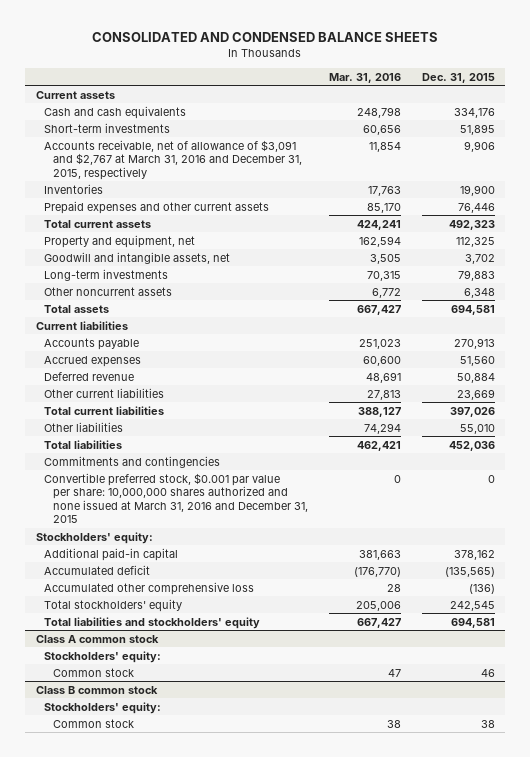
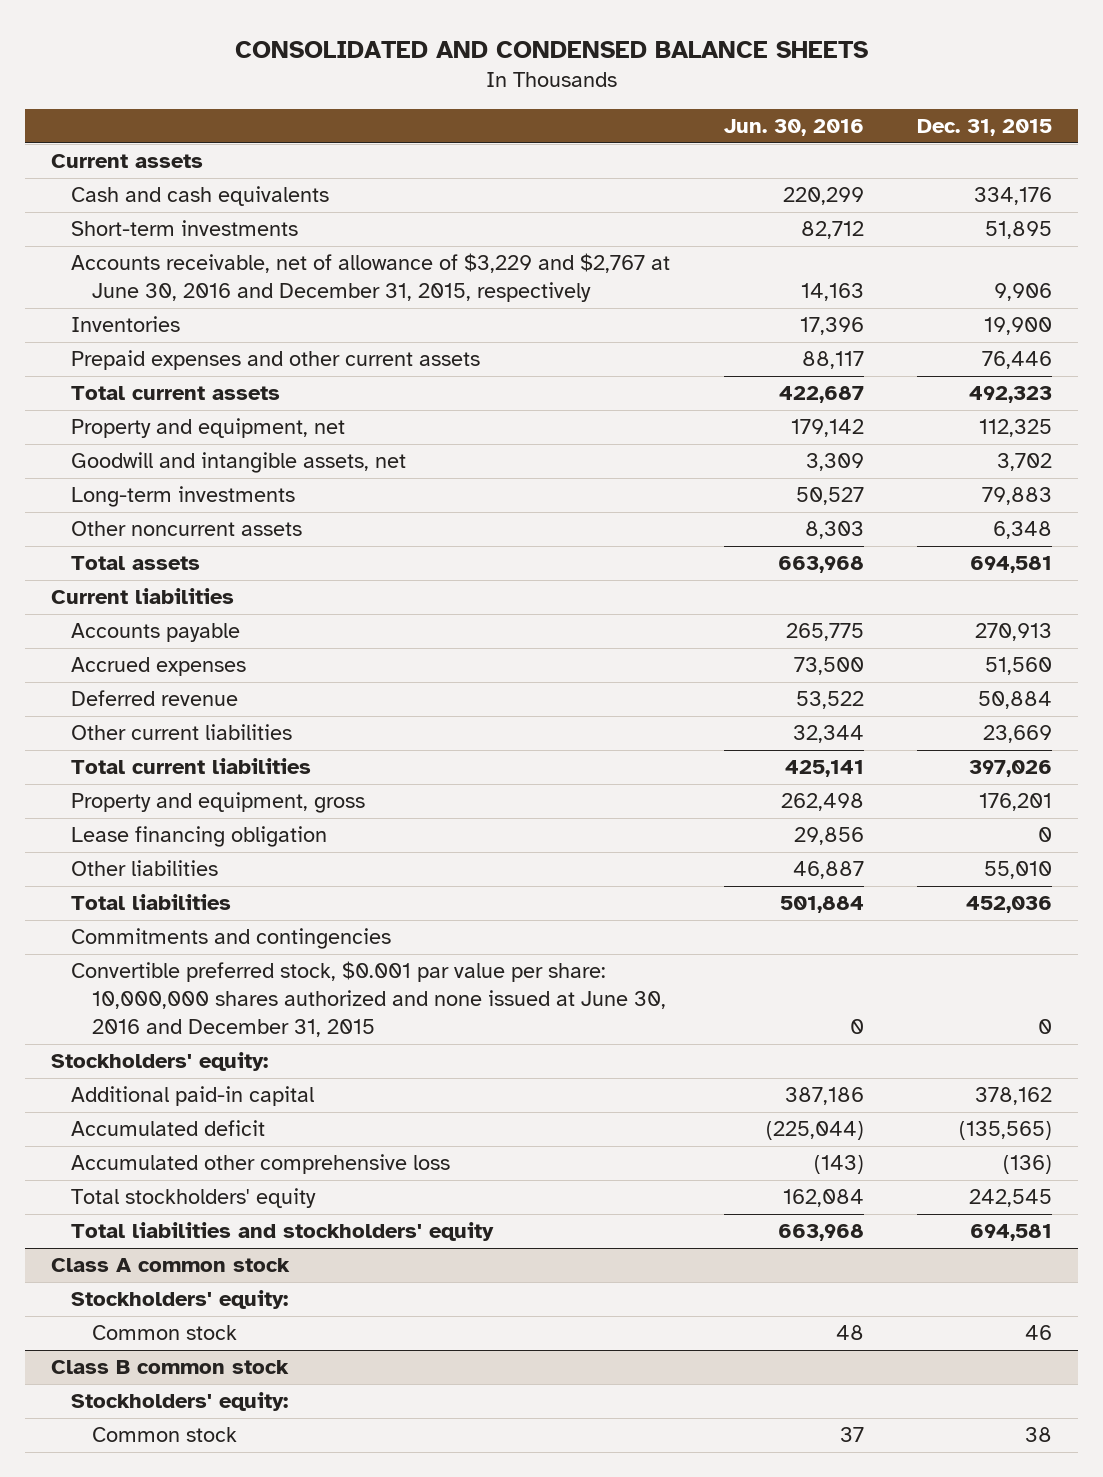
- | Mar. 31, 2016 | Dec. 31, 2015
+ | Jun. 30, 2016 | Dec. 31, 2015
- Accounts receivable, net of allowance of $3,091 and $2,767 at March 31, 2016 and December 31, 2015, respectively | 11,854 | 9,906
+ Accounts receivable, net of allowance of $3,229 and $2,767 at June 30, 2016 and December 31, 2015, respectively | 14,163 | 9,906
+ Property and equipment, gross | 262,498 | 176,201
+ Lease financing obligation | 29,856 | 0
- Convertible preferred stock, $0.001 par value per share: 10,000,000 shares authorized and none issued at March 31, 2016 and December 31, 2015 | 0 | 0
+ Convertible preferred stock, $0.001 par value per share: 10,000,000 shares authorized and none issued at June 30, 2016 and December 31, 2015 | 0 | 0

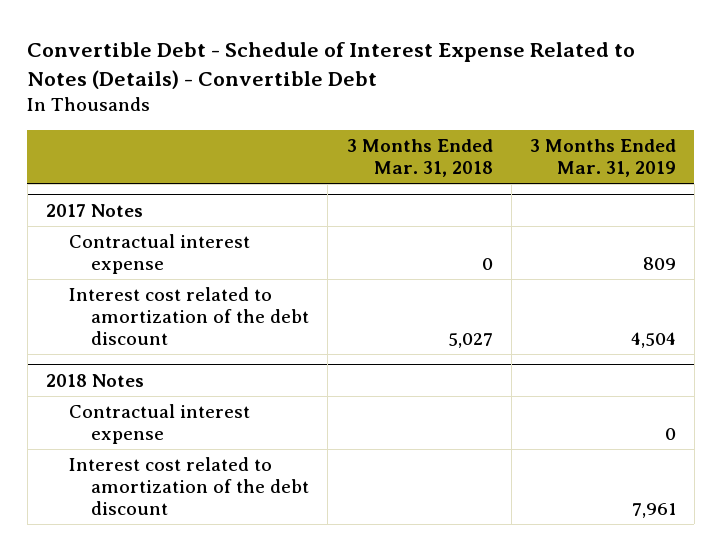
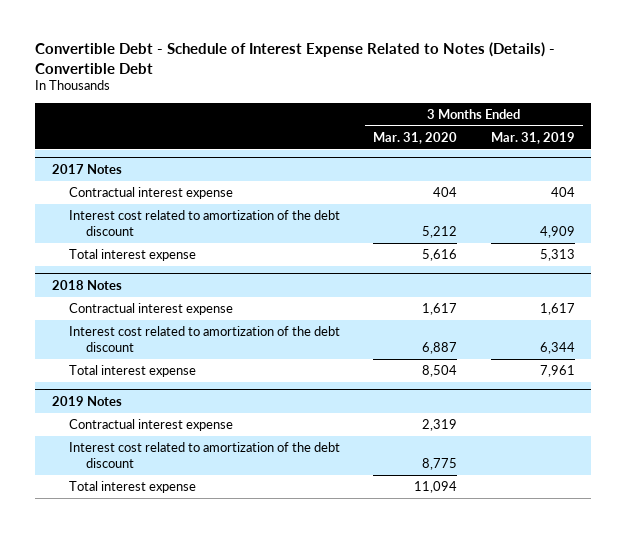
- | 3 Months Ended Mar. 31, 2018 | 3 Months Ended Mar. 31, 2019
+ | 3 Months Ended Mar. 31, 2020 | 3 Months Ended Mar. 31, 2019
@ 2017 Notes
- Contractual interest expense | 0 | 809
- Interest cost related to amortization of the debt discount | 5,027 | 4,504
+ Contractual interest expense | 404 | 404
+ Interest cost related to amortization of the debt discount | 5,212 | 4,909
+ Total interest expense | 5,616 | 5,313
@ 2018 Notes
- Contractual interest expense | | 0
- Interest cost related to amortization of the debt discount | | 7,961
+ Contractual interest expense | 1,617 | 1,617
+ Interest cost related to amortization of the debt discount | 6,887 | 6,344
+ Total interest expense | 8,504 | 7,961
+ 2019 Notes
+ Contractual interest expense | 2,319 |
+ Interest cost related to amortization of the debt discount | 8,775 |
+ Total interest expense | 11,094 |

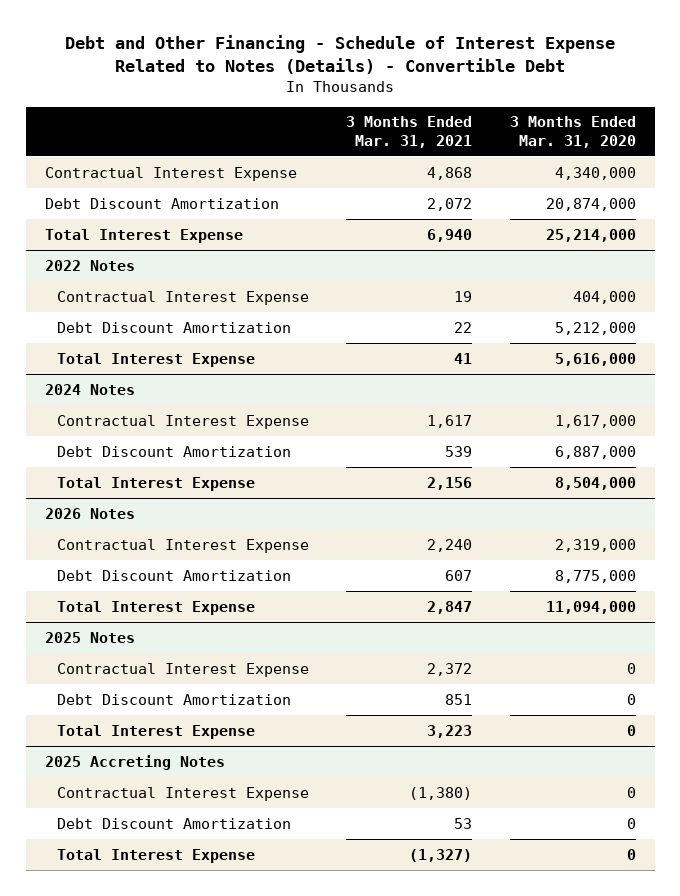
- Convertible Debt - Schedule of Interest Expense Related to Notes (Details) - Convertible Debt
+ Debt and Other Financing - Schedule of Interest Expense Related to Notes (Details) - Convertible Debt
- | 3 Months Ended Mar. 31, 2020 | 3 Months Ended Mar. 31, 2019
+ | 3 Months Ended Mar. 31, 2021 | 3 Months Ended Mar. 31, 2020
- 2017 Notes
- Contractual interest expense | 404 | 404
- Interest cost related to amortization of the debt discount | 5,212 | 4,909
- Total interest expense | 5,616 | 5,313
- 2018 Notes
- Contractual interest expense | 1,617 | 1,617
- Interest cost related to amortization of the debt discount | 6,887 | 6,344
- Total interest expense | 8,504 | 7,961
- 2019 Notes
- Contractual interest expense | 2,319 |
- Interest cost related to amortization of the debt discount | 8,775 |
- Total interest expense | 11,094 |
+ Contractual Interest Expense | 4,868 | 4,340,000
+ Debt Discount Amortization | 2,072 | 20,874,000
+ Total Interest Expense | 6,940 | 25,214,000
+ 2022 Notes
+ Contractual Interest Expense | 19 | 404,000
+ Debt Discount Amortization | 22 | 5,212,000
+ Total Interest Expense | 41 | 5,616,000
+ 2024 Notes
+ Contractual Interest Expense | 1,617 | 1,617,000
+ Debt Discount Amortization | 539 | 6,887,000
+ Total Interest Expense | 2,156 | 8,504,000
+ 2026 Notes
+ Contractual Interest Expense | 2,240 | 2,319,000
+ Debt Discount Amortization | 607 | 8,775,000
+ Total Interest Expense | 2,847 | 11,094,000
+ 2025 Notes
+ Contractual Interest Expense | 2,372 | 0
+ Debt Discount Amortization | 851 | 0
+ Total Interest Expense | 3,223 | 0
+ 2025 Accreting Notes
+ Contractual Interest Expense | (1,380) | 0
+ Debt Discount Amortization | 53 | 0
+ Total Interest Expense | (1,327) | 0

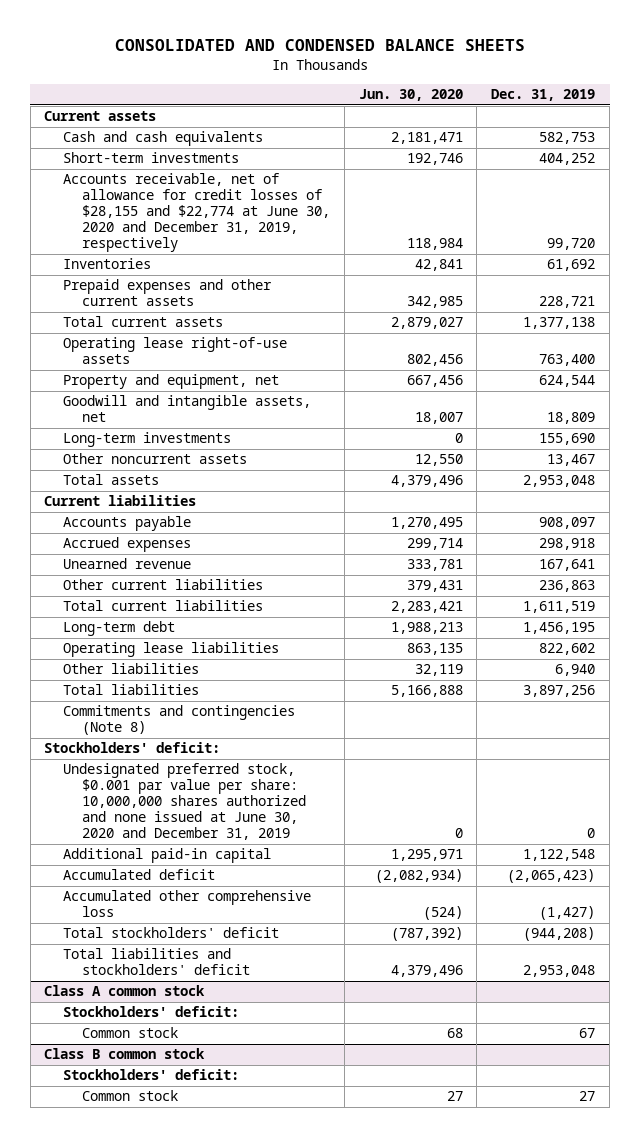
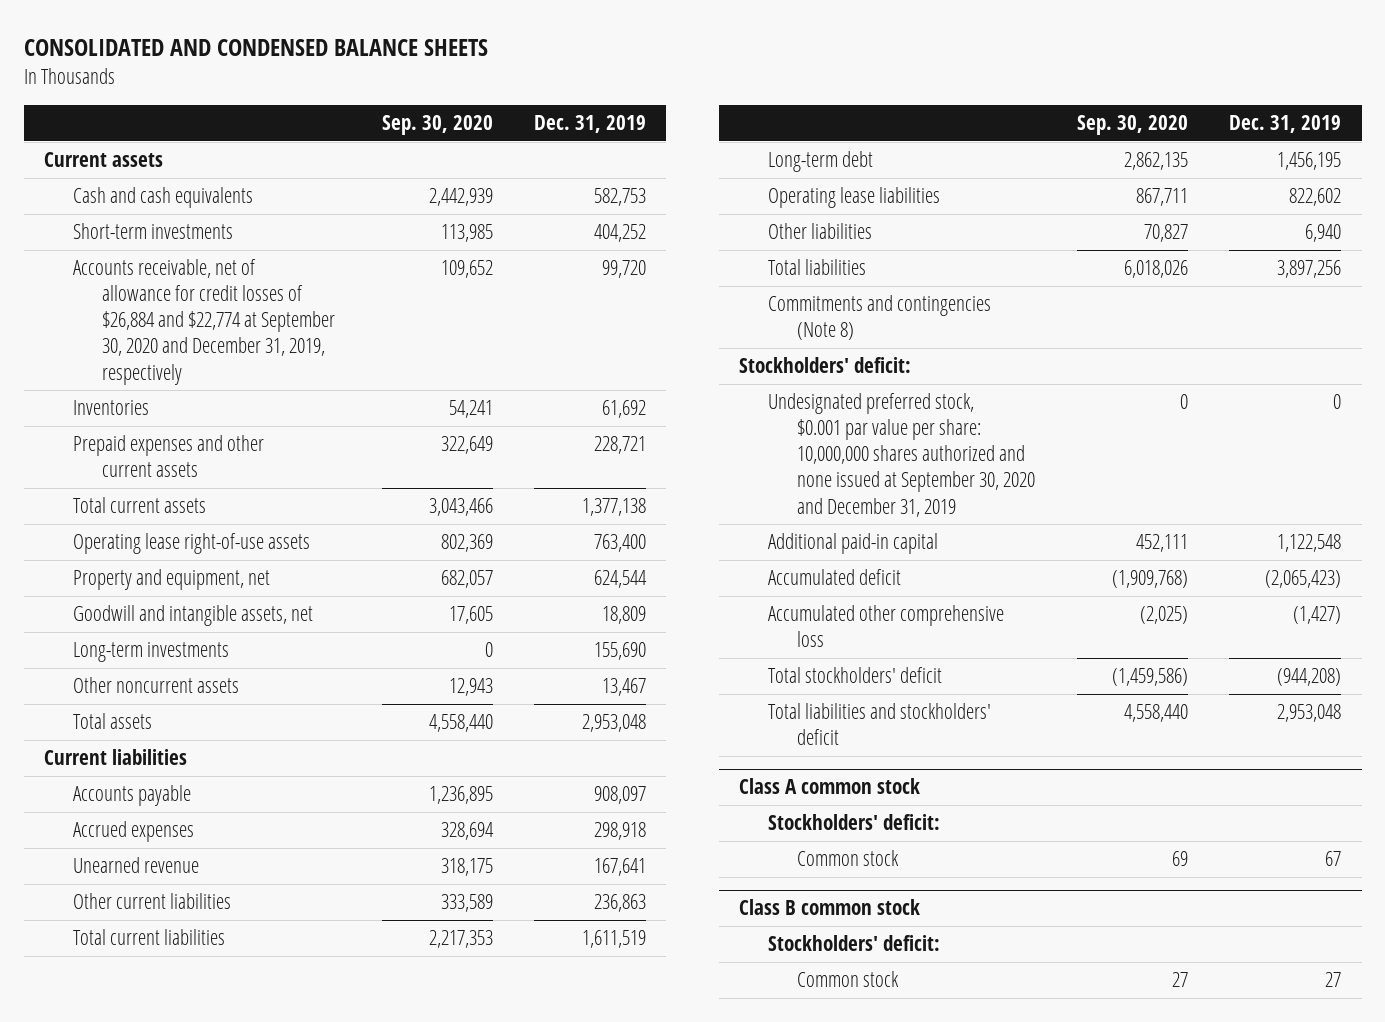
- | Jun. 30, 2020 | Dec. 31, 2019
+ | Sep. 30, 2020 | Dec. 31, 2019
- Accounts receivable, net of allowance for credit losses of $28,155 and $22,774 at June 30, 2020 and December 31, 2019, respectively | 118,984 | 99,720
+ Accounts receivable, net of allowance for credit losses of $26,884 and $22,774 at September 30, 2020 and December 31, 2019, respectively | 109,652 | 99,720
- Undesignated preferred stock, $0.001 par value per share: 10,000,000 shares authorized and none issued at June 30, 2020 and December 31, 2019 | 0 | 0
+ Undesignated preferred stock, $0.001 par value per share: 10,000,000 shares authorized and none issued at September 30, 2020 and December 31, 2019 | 0 | 0

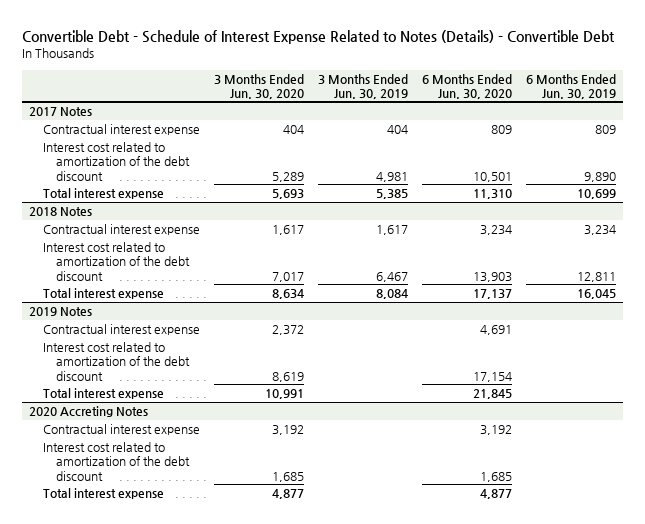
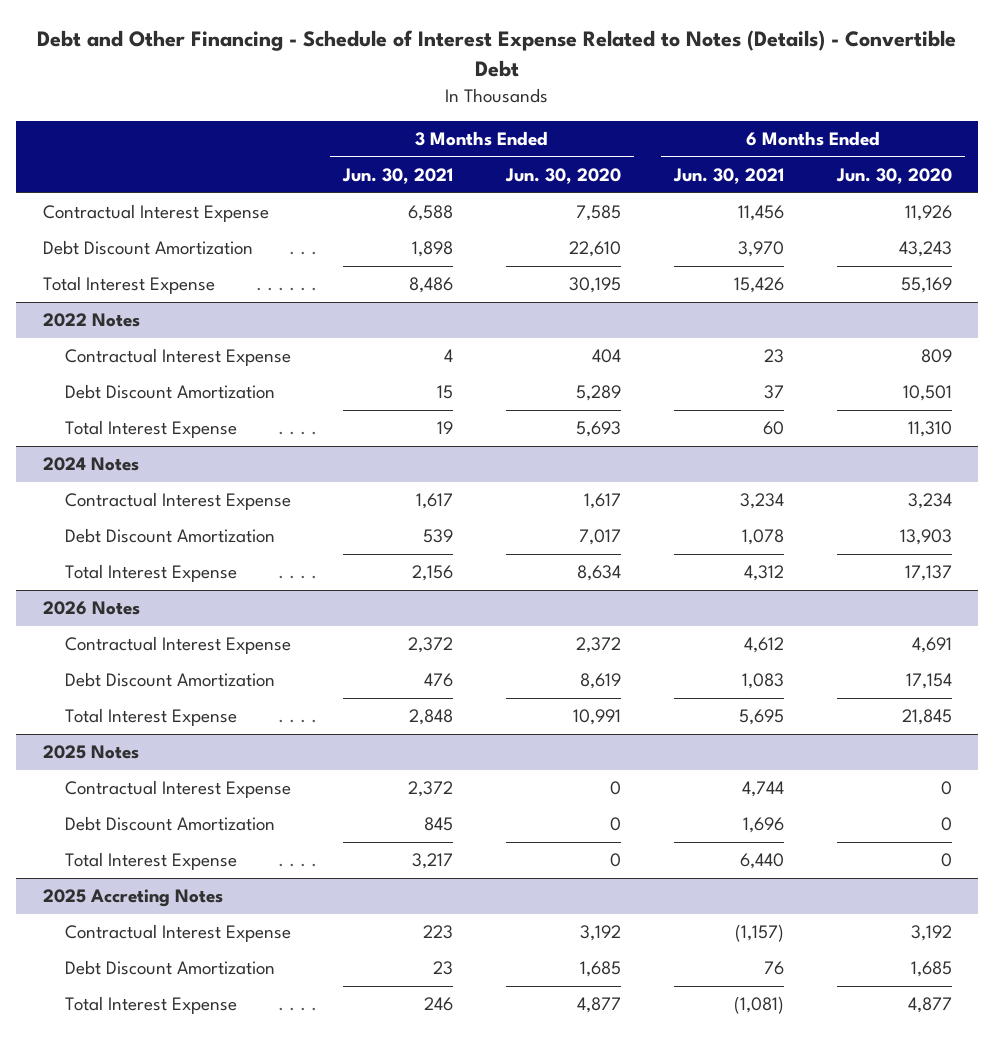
- Convertible Debt - Schedule of Interest Expense Related to Notes (Details) - Convertible Debt
+ Debt and Other Financing - Schedule of Interest Expense Related to Notes (Details) - Convertible Debt
- | 3 Months Ended Jun. 30, 2020 | 3 Months Ended Jun. 30, 2019 | 6 Months Ended Jun. 30, 2020 | 6 Months Ended Jun. 30, 2019
+ | 3 Months Ended Jun. 30, 2021 | 3 Months Ended Jun. 30, 2020 | 6 Months Ended Jun. 30, 2021 | 6 Months Ended Jun. 30, 2020
- 2017 Notes
- Contractual interest expense | 404 | 404 | 809 | 809
- Interest cost related to amortization of the debt discount | 5,289 | 4,981 | 10,501 | 9,890
- Total interest expense | 5,693 | 5,385 | 11,310 | 10,699
- 2018 Notes
- Contractual interest expense | 1,617 | 1,617 | 3,234 | 3,234
- Interest cost related to amortization of the debt discount | 7,017 | 6,467 | 13,903 | 12,811
- Total interest expense | 8,634 | 8,084 | 17,137 | 16,045
- 2019 Notes
- Contractual interest expense | 2,372 | | 4,691 |
- Interest cost related to amortization of the debt discount | 8,619 | | 17,154 |
- Total interest expense | 10,991 | | 21,845 |
- 2020 Accreting Notes
- Contractual interest expense | 3,192 | | 3,192 |
- Interest cost related to amortization of the debt discount | 1,685 | | 1,685 |
- Total interest expense | 4,877 | | 4,877 |
+ Contractual Interest Expense | 6,588 | 7,585 | 11,456 | 11,926
+ Debt Discount Amortization | 1,898 | 22,610 | 3,970 | 43,243
+ Total Interest Expense | 8,486 | 30,195 | 15,426 | 55,169
+ 2022 Notes
+ Contractual Interest Expense | 4 | 404 | 23 | 809
+ Debt Discount Amortization | 15 | 5,289 | 37 | 10,501
+ Total Interest Expense | 19 | 5,693 | 60 | 11,310
+ 2024 Notes
+ Contractual Interest Expense | 1,617 | 1,617 | 3,234 | 3,234
+ Debt Discount Amortization | 539 | 7,017 | 1,078 | 13,903
+ Total Interest Expense | 2,156 | 8,634 | 4,312 | 17,137
+ 2026 Notes
+ Contractual Interest Expense | 2,372 | 2,372 | 4,612 | 4,691
+ Debt Discount Amortization | 476 | 8,619 | 1,083 | 17,154
+ Total Interest Expense | 2,848 | 10,991 | 5,695 | 21,845
+ 2025 Notes
+ Contractual Interest Expense | 2,372 | 0 | 4,744 | 0
+ Debt Discount Amortization | 845 | 0 | 1,696 | 0
+ Total Interest Expense | 3,217 | 0 | 6,440 | 0
+ 2025 Accreting Notes
+ Contractual Interest Expense | 223 | 3,192 | (1,157) | 3,192
+ Debt Discount Amortization | 23 | 1,685 | 76 | 1,685
+ Total Interest Expense | 246 | 4,877 | (1,081) | 4,877

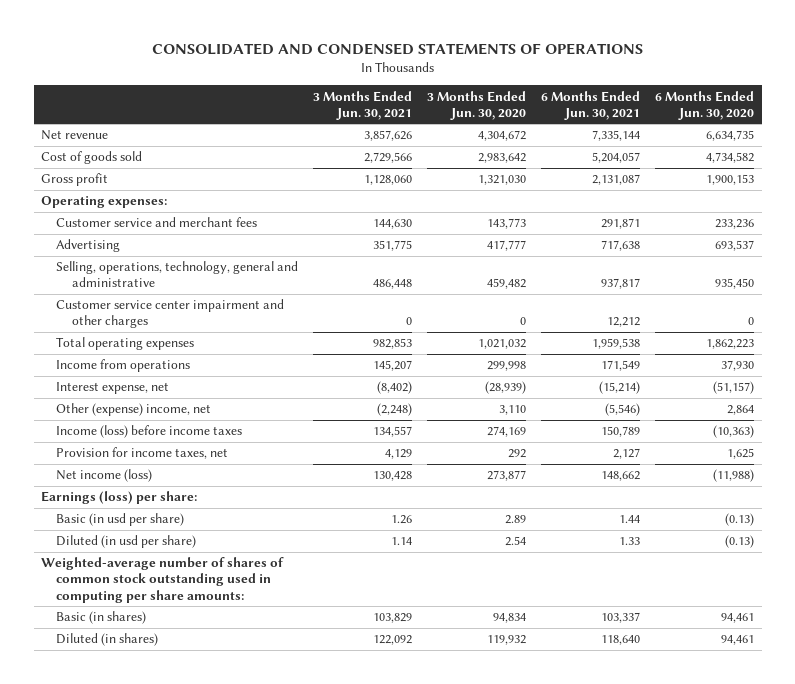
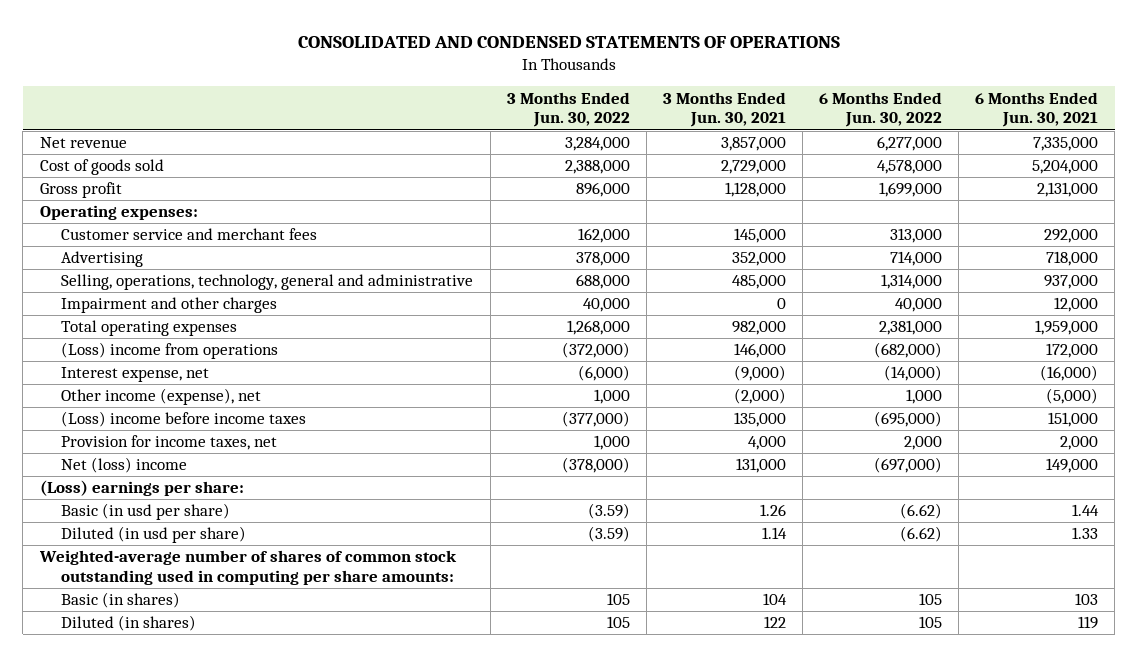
- | 3 Months Ended Jun. 30, 2021 | 3 Months Ended Jun. 30, 2020 | 6 Months Ended Jun. 30, 2021 | 6 Months Ended Jun. 30, 2020
+ | 3 Months Ended Jun. 30, 2022 | 3 Months Ended Jun. 30, 2021 | 6 Months Ended Jun. 30, 2022 | 6 Months Ended Jun. 30, 2021
- Net revenue | 3,857,626 | 4,304,672 | 7,335,144 | 6,634,735
- Cost of goods sold | 2,729,566 | 2,983,642 | 5,204,057 | 4,734,582
- Gross profit | 1,128,060 | 1,321,030 | 2,131,087 | 1,900,153
+ Net revenue | 3,284,000 | 3,857,000 | 6,277,000 | 7,335,000
+ Cost of goods sold | 2,388,000 | 2,729,000 | 4,578,000 | 5,204,000
+ Gross profit | 896,000 | 1,128,000 | 1,699,000 | 2,131,000
- Customer service and merchant fees | 144,630 | 143,773 | 291,871 | 233,236
- Advertising | 351,775 | 417,777 | 717,638 | 693,537
- Selling, operations, technology, general and administrative | 486,448 | 459,482 | 937,817 | 935,450
- Customer service center impairment and other charges | 0 | 0 | 12,212 | 0
- Total operating expenses | 982,853 | 1,021,032 | 1,959,538 | 1,862,223
- Income from operations | 145,207 | 299,998 | 171,549 | 37,930
- Interest expense, net | (8,402) | (28,939) | (15,214) | (51,157)
- Other (expense) income, net | (2,248) | 3,110 | (5,546) | 2,864
- Income (loss) before income taxes | 134,557 | 274,169 | 150,789 | (10,363)
- Provision for income taxes, net | 4,129 | 292 | 2,127 | 1,625
- Net income (loss) | 130,428 | 273,877 | 148,662 | (11,988)
- Earnings (loss) per share:
+ Customer service and merchant fees | 162,000 | 145,000 | 313,000 | 292,000
+ Advertising | 378,000 | 352,000 | 714,000 | 718,000
+ Selling, operations, technology, general and administrative | 688,000 | 485,000 | 1,314,000 | 937,000
+ Impairment and other charges | 40,000 | 0 | 40,000 | 12,000
+ Total operating expenses | 1,268,000 | 982,000 | 2,381,000 | 1,959,000
+ (Loss) income from operations | (372,000) | 146,000 | (682,000) | 172,000
+ Interest expense, net | (6,000) | (9,000) | (14,000) | (16,000)
+ Other income (expense), net | 1,000 | (2,000) | 1,000 | (5,000)
+ (Loss) income before income taxes | (377,000) | 135,000 | (695,000) | 151,000
+ Provision for income taxes, net | 1,000 | 4,000 | 2,000 | 2,000
+ Net (loss) income | (378,000) | 131,000 | (697,000) | 149,000
+ (Loss) earnings per share:
- Basic (in shares) | 103,829 | 94,834 | 103,337 | 94,461
- Diluted (in shares) | 122,092 | 119,932 | 118,640 | 94,461
+ Basic (in shares) | 105 | 104 | 105 | 103
+ Diluted (in shares) | 105 | 122 | 105 | 119

